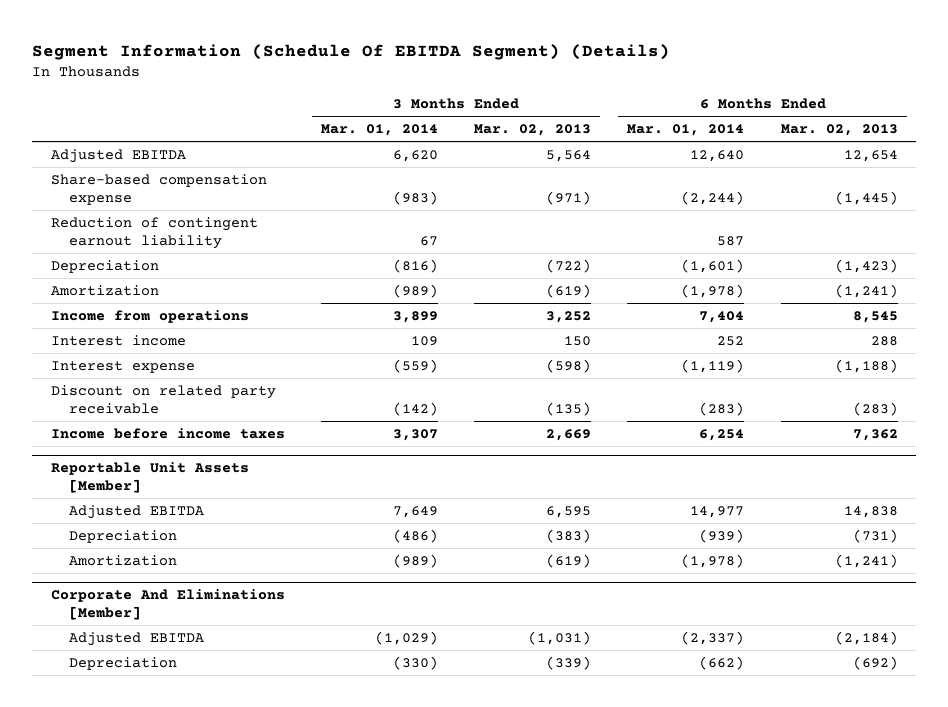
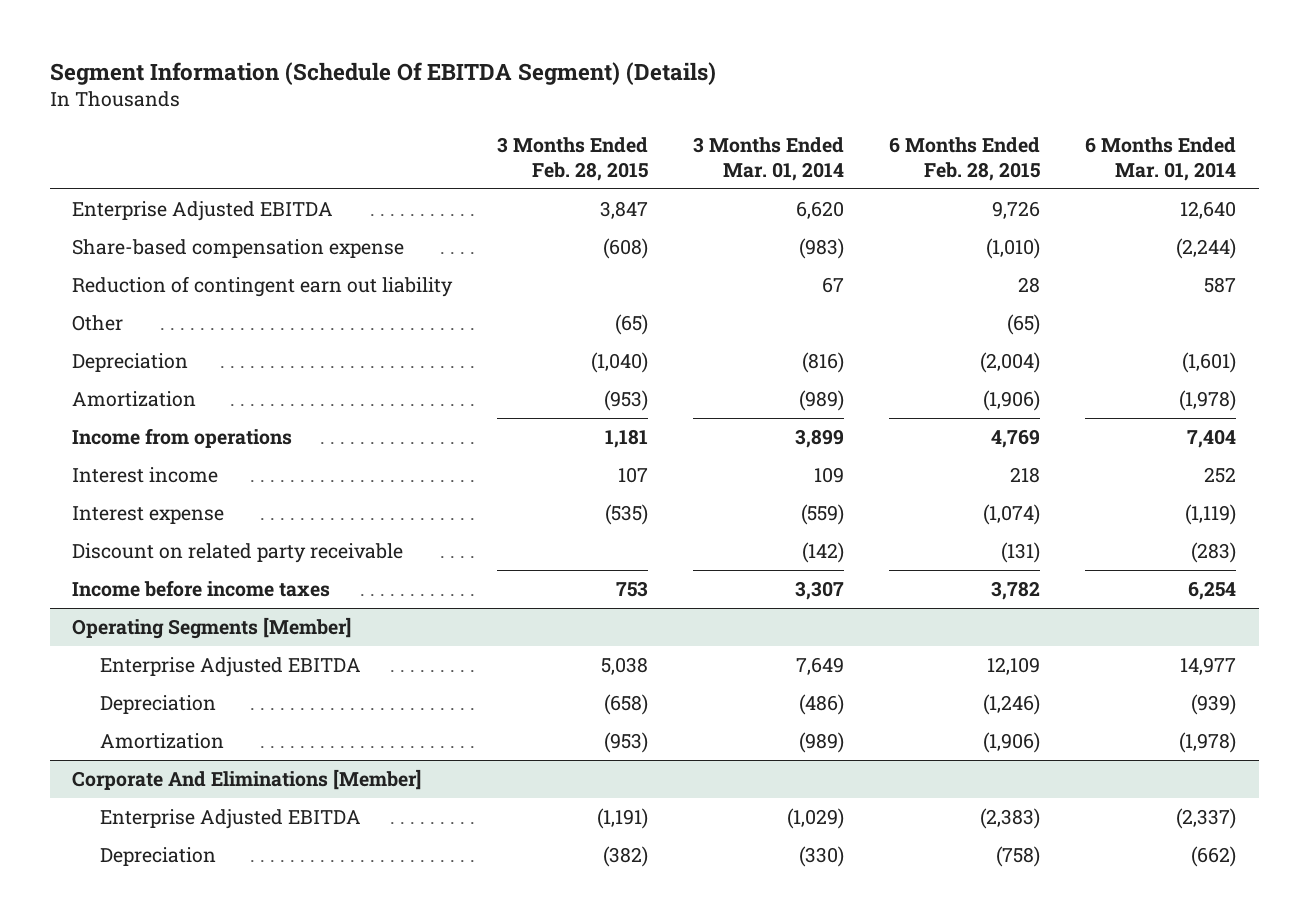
- | 3 Months Ended Mar. 01, 2014 | 3 Months Ended Mar. 02, 2013 | 6 Months Ended Mar. 01, 2014 | 6 Months Ended Mar. 02, 2013
+ | 3 Months Ended Feb. 28, 2015 | 3 Months Ended Mar. 01, 2014 | 6 Months Ended Feb. 28, 2015 | 6 Months Ended Mar. 01, 2014
- Adjusted EBITDA | 6,620 | 5,564 | 12,640 | 12,654
+ Enterprise Adjusted EBITDA | 3,847 | 6,620 | 9,726 | 12,640
- Reduction of contingent earnout liability | 67 | | 587 |
+ Reduction of contingent earn out liability | | 67 | 28 | 587
+ Other | (65) | | (65) |
- Reportable Unit Assets [Member]
- Adjusted EBITDA | 7,649 | 6,595 | 14,977 | 14,838
+ Operating Segments [Member]
+ Enterprise Adjusted EBITDA | 5,038 | 7,649 | 12,109 | 14,977
@ Corporate And Eliminations [Member]
- Adjusted EBITDA | (1,029) | (1,031) | (2,337) | (2,184)
+ Enterprise Adjusted EBITDA | (1,191) | (1,029) | (2,383) | (2,337)

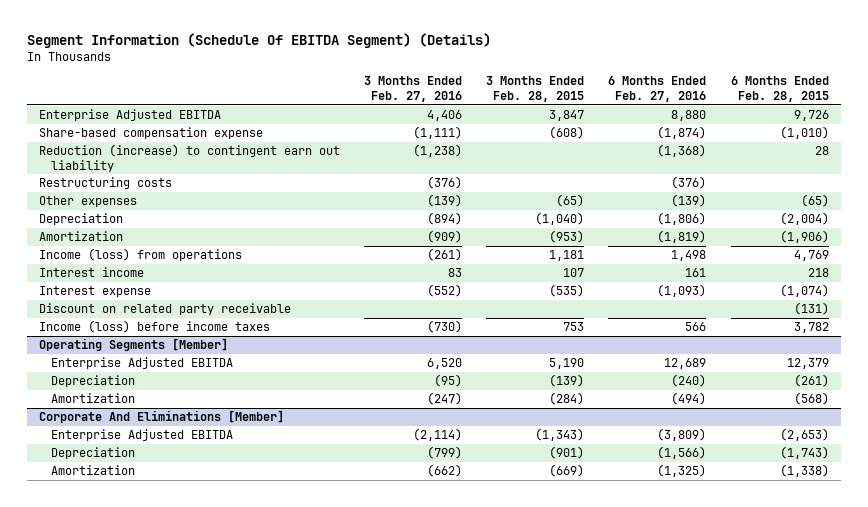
- | 3 Months Ended Feb. 28, 2015 | 3 Months Ended Mar. 01, 2014 | 6 Months Ended Feb. 28, 2015 | 6 Months Ended Mar. 01, 2014
+ | 3 Months Ended Feb. 27, 2016 | 3 Months Ended Feb. 28, 2015 | 6 Months Ended Feb. 27, 2016 | 6 Months Ended Feb. 28, 2015
- Reduction of contingent earn out liability | | 67 | 28 | 587
- Other | (65) | | (65) |
+ Reduction (increase) to contingent earn out liability | (1,238) | | (1,368) | 28
+ Restructuring costs | (376) | | (376) |
+ Other expenses | (139) | (65) | (139) | (65)
- Income from operations | 1,181 | 3,899 | 4,769 | 7,404
+ Income (loss) from operations | (261) | 1,181 | 1,498 | 4,769
- Income before income taxes | 753 | 3,307 | 3,782 | 6,254
+ Income (loss) before income taxes | (730) | 753 | 566 | 3,782
@ Operating Segments [Member]
- Enterprise Adjusted EBITDA | 5,038 | 7,649 | 12,109 | 14,977
- Depreciation | (658) | (486) | (1,246) | (939)
- Amortization | (953) | (989) | (1,906) | (1,978)
+ Enterprise Adjusted EBITDA | 6,520 | 5,190 | 12,689 | 12,379
+ Depreciation | (95) | (139) | (240) | (261)
+ Amortization | (247) | (284) | (494) | (568)
@ Corporate And Eliminations [Member]
- Enterprise Adjusted EBITDA | (1,191) | (1,029) | (2,383) | (2,337)
- Depreciation | (382) | (330) | (758) | (662)
+ Enterprise Adjusted EBITDA | (2,114) | (1,343) | (3,809) | (2,653)
+ Depreciation | (799) | (901) | (1,566) | (1,743)
+ Amortization | (662) | (669) | (1,325) | (1,338)

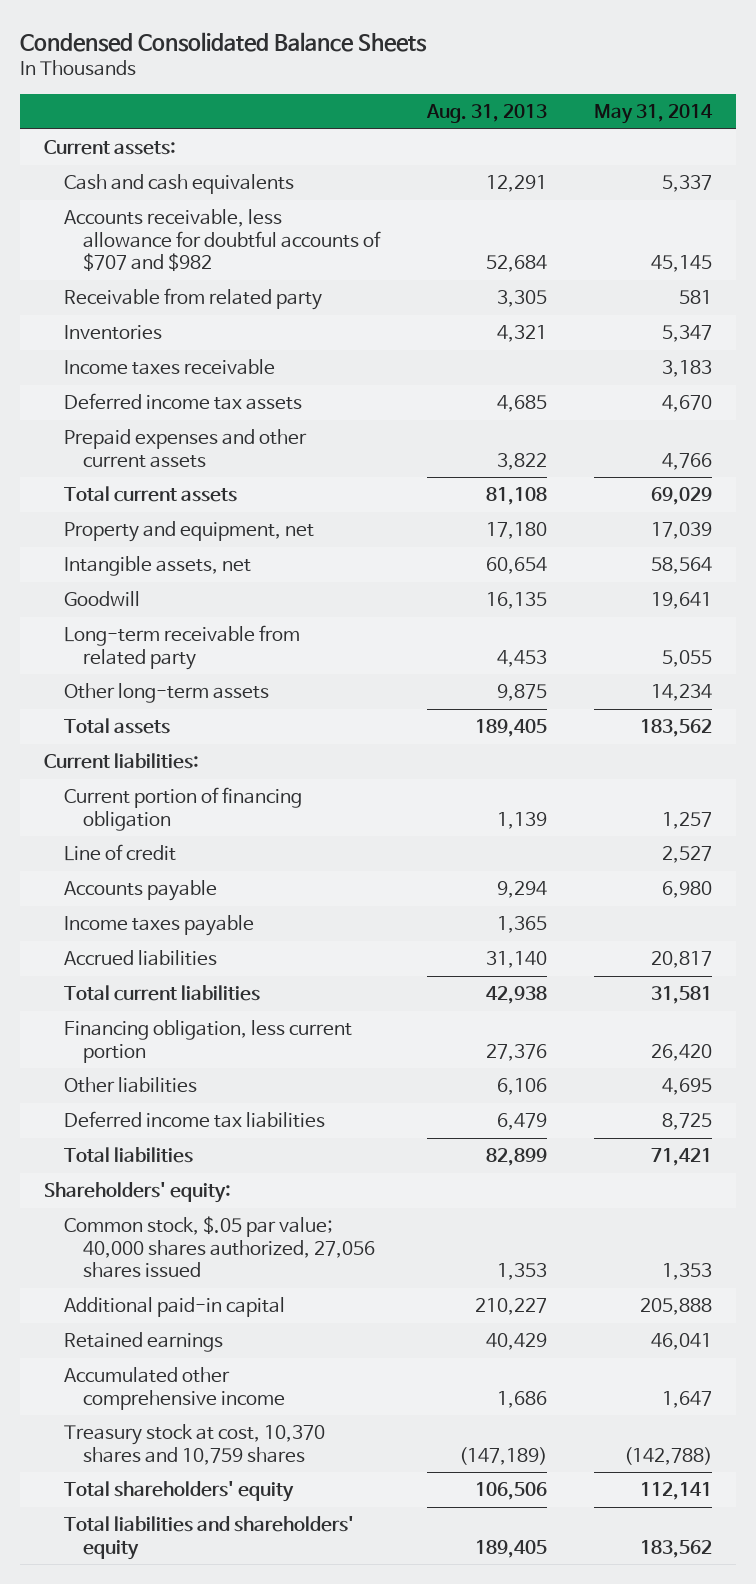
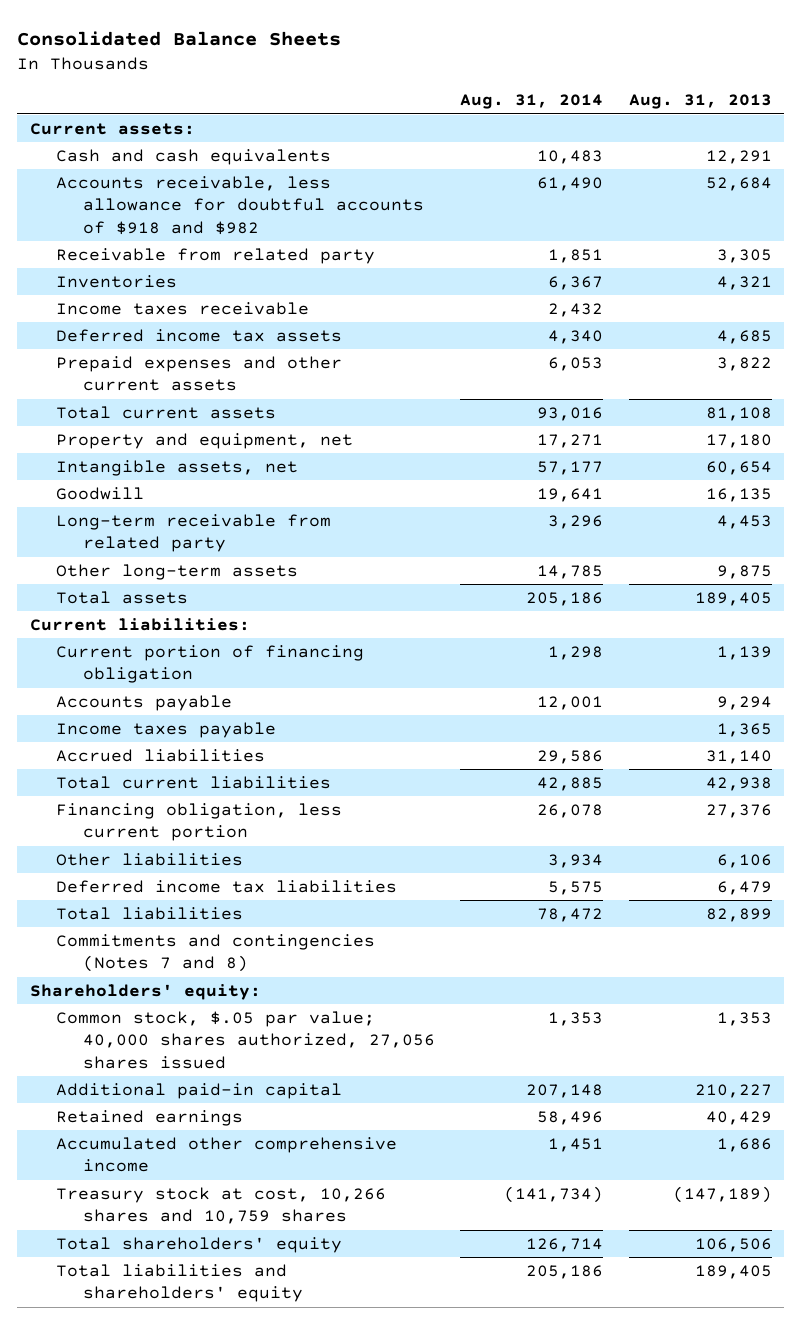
- Condensed Consolidated Balance Sheets
+ Consolidated Balance Sheets
- | Aug. 31, 2013 | May 31, 2014
+ | Aug. 31, 2014 | Aug. 31, 2013
- Accounts receivable, less allowance for doubtful accounts of $707 and $982 | 52,684 | 45,145
+ Accounts receivable, less allowance for doubtful accounts of $918 and $982 | 61,490 | 52,684
- Line of credit | | 2,527
+ Commitments and contingencies (Notes 7 and 8)
- Treasury stock at cost, 10,370 shares and 10,759 shares | (147,189) | (142,788)
+ Treasury stock at cost, 10,266 shares and 10,759 shares | (141,734) | (147,189)

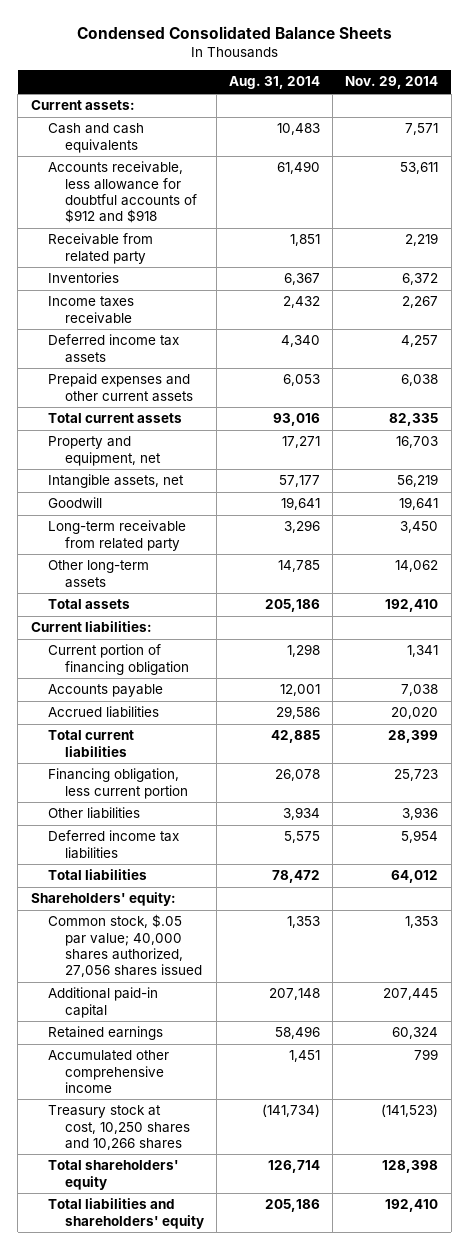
- Consolidated Balance Sheets
+ Condensed Consolidated Balance Sheets
- | Aug. 31, 2014 | Aug. 31, 2013
+ | Aug. 31, 2014 | Nov. 29, 2014
- Accounts receivable, less allowance for doubtful accounts of $918 and $982 | 61,490 | 52,684
+ Accounts receivable, less allowance for doubtful accounts of $912 and $918 | 61,490 | 53,611
- Income taxes payable | | 1,365
- Commitments and contingencies (Notes 7 and 8)
- Treasury stock at cost, 10,266 shares and 10,759 shares | (141,734) | (147,189)
+ Treasury stock at cost, 10,250 shares and 10,266 shares | (141,734) | (141,523)

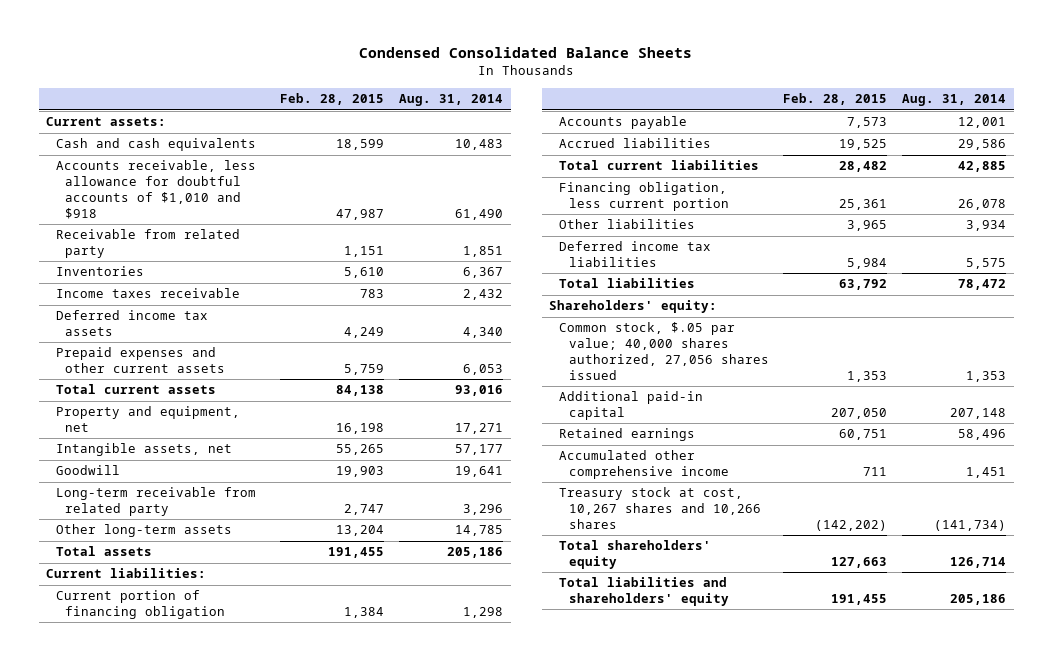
- | Aug. 31, 2014 | Nov. 29, 2014
+ | Feb. 28, 2015 | Aug. 31, 2014
- Accounts receivable, less allowance for doubtful accounts of $912 and $918 | 61,490 | 53,611
+ Accounts receivable, less allowance for doubtful accounts of $1,010 and $918 | 47,987 | 61,490
- Treasury stock at cost, 10,250 shares and 10,266 shares | (141,734) | (141,523)
+ Treasury stock at cost, 10,267 shares and 10,266 shares | (142,202) | (141,734)

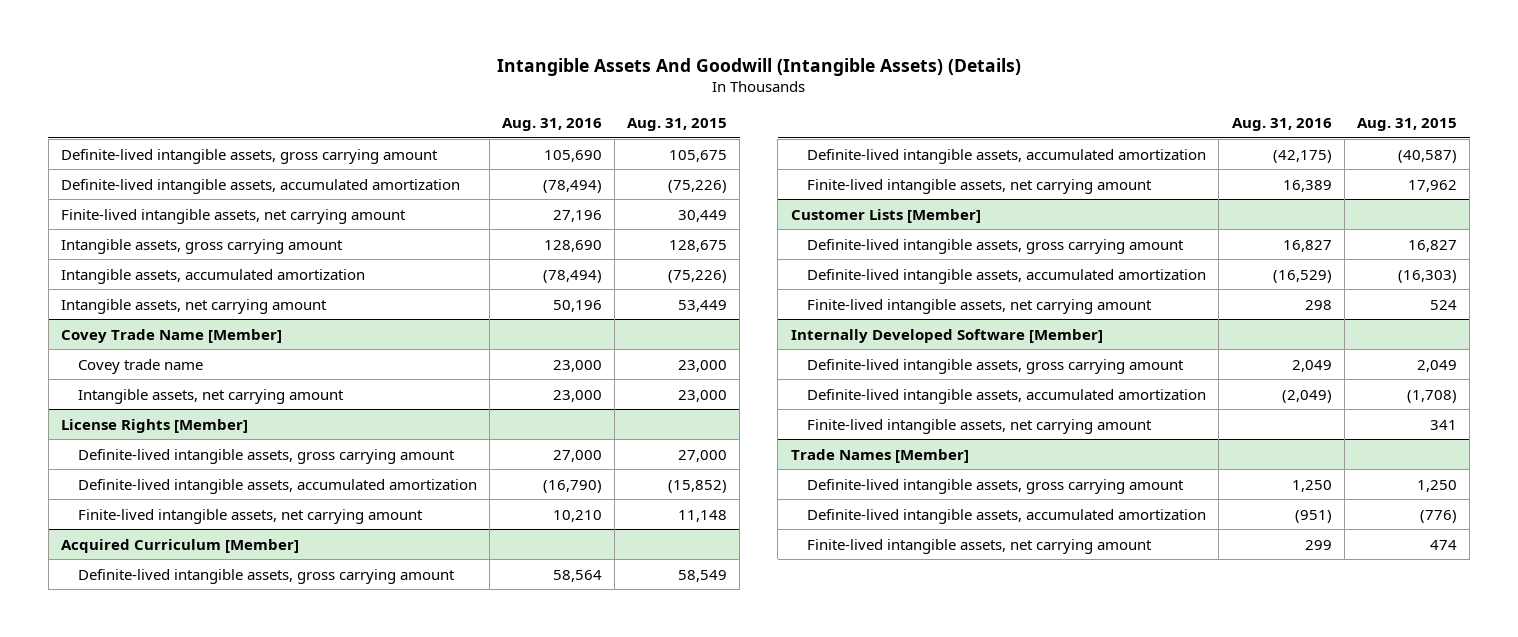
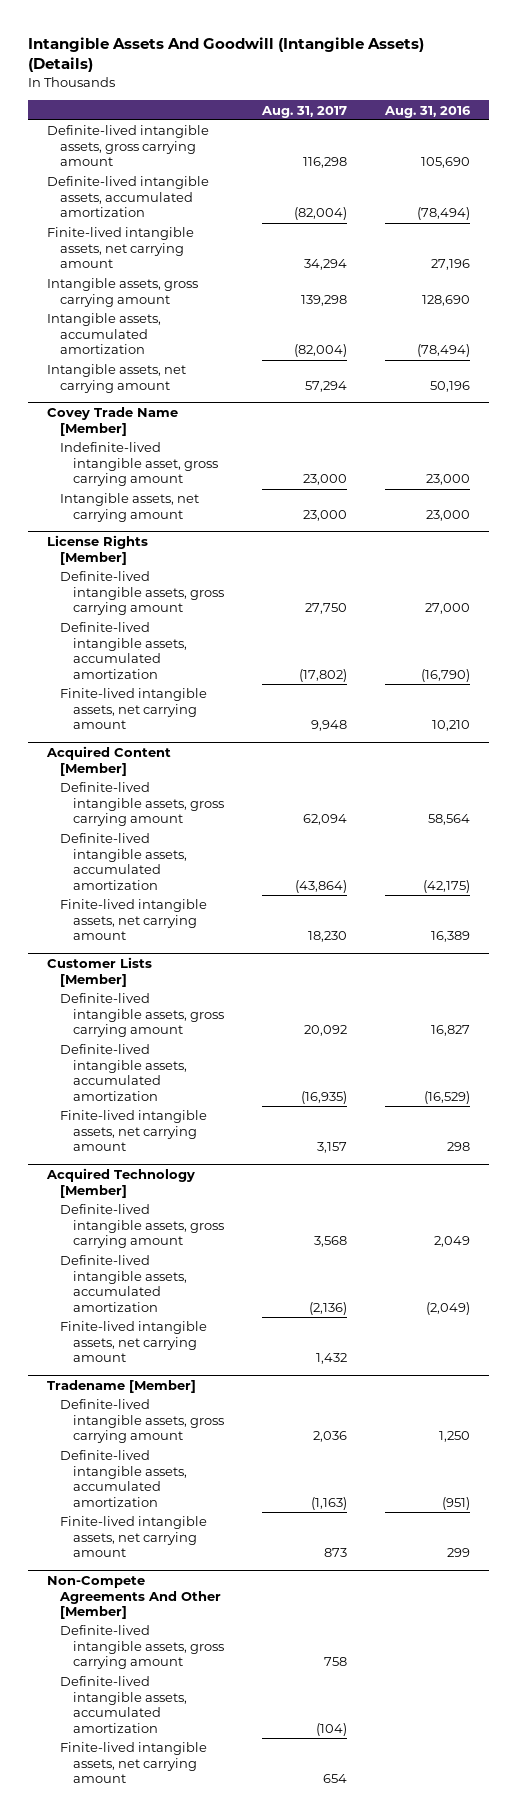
- | Aug. 31, 2016 | Aug. 31, 2015
+ | Aug. 31, 2017 | Aug. 31, 2016
@ Covey Trade Name [Member]
- Covey trade name | 23,000 | 23,000
+ Indefinite-lived intangible asset, gross carrying amount | 23,000 | 23,000
- Acquired Curriculum [Member]
+ Acquired Content [Member]
- Internally Developed Software [Member]
+ Acquired Technology [Member]
- Trade Names [Member]
+ Tradename [Member]
+ Non-Compete Agreements And Other [Member]
+ Definite-lived intangible assets, gross carrying amount | 758 |
+ Definite-lived intangible assets, accumulated amortization | (104) |
+ Finite-lived intangible assets, net carrying amount | 654 |

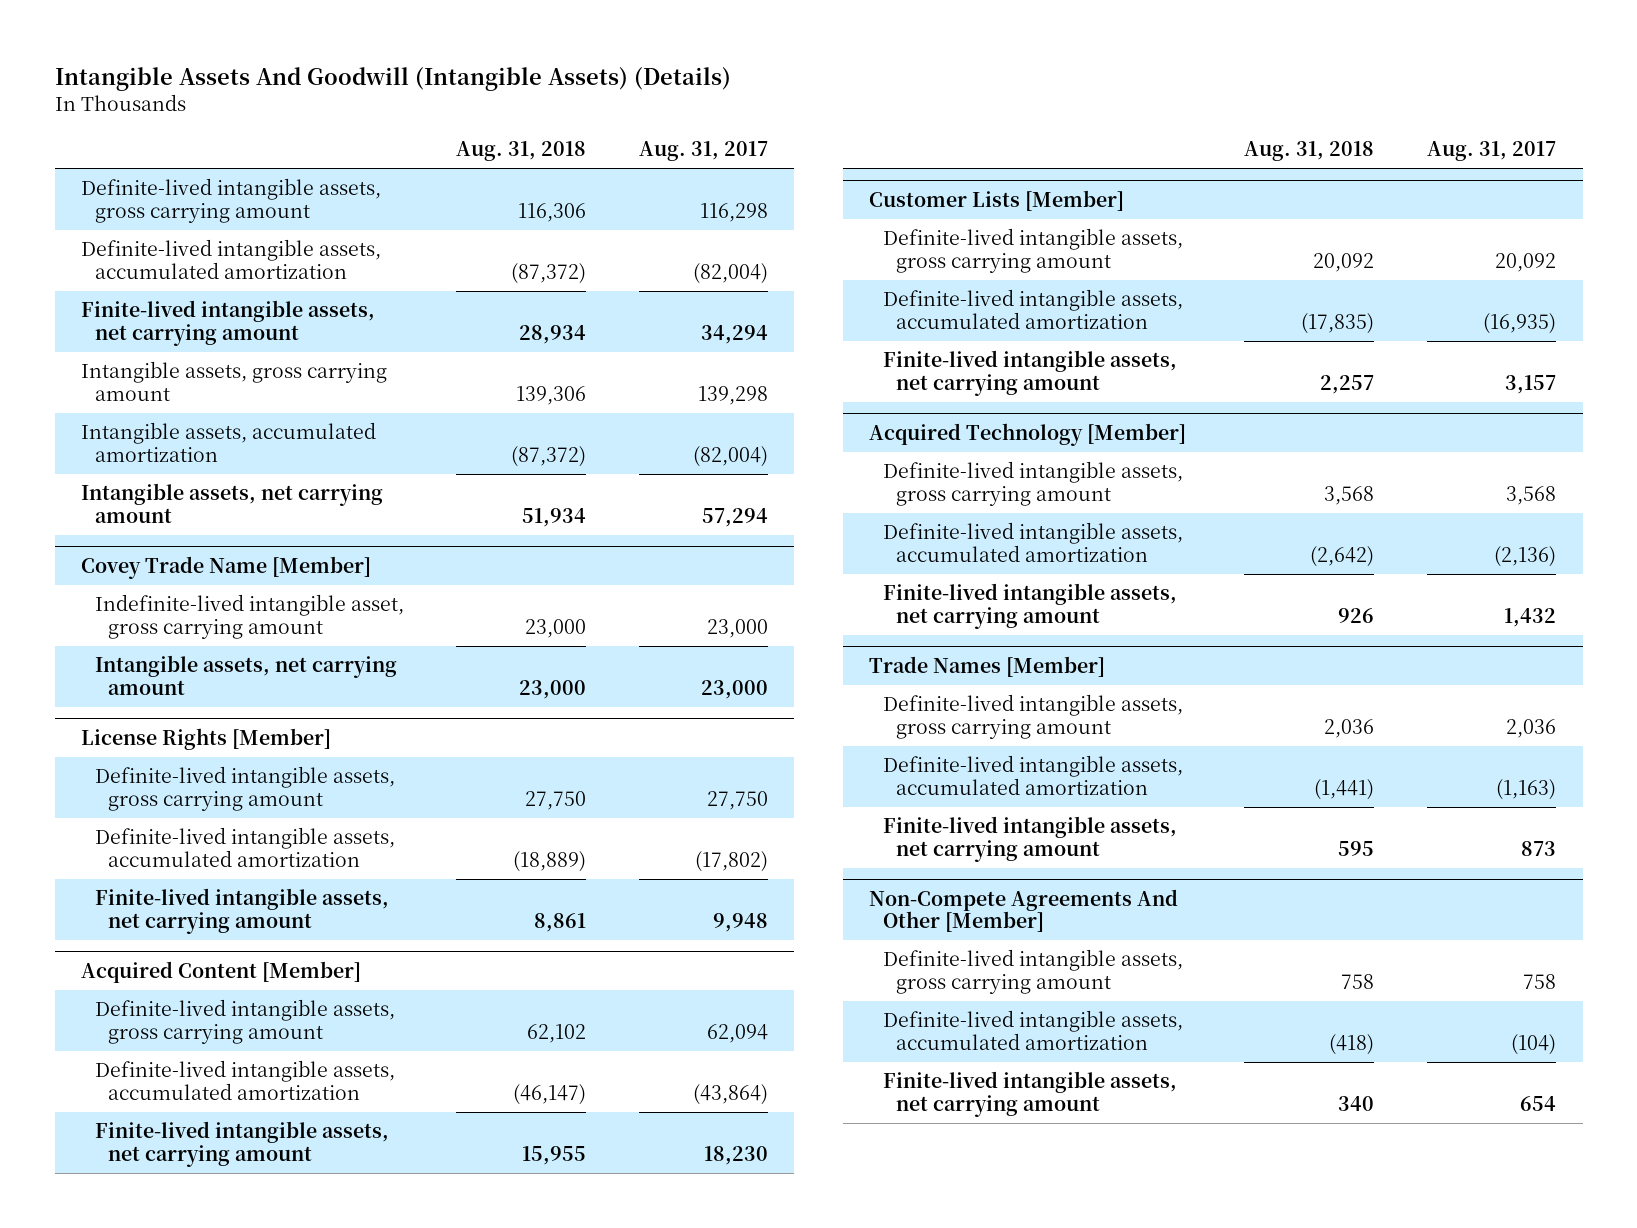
- | Aug. 31, 2017 | Aug. 31, 2016
+ | Aug. 31, 2018 | Aug. 31, 2017
- Tradename [Member]
+ Trade Names [Member]

